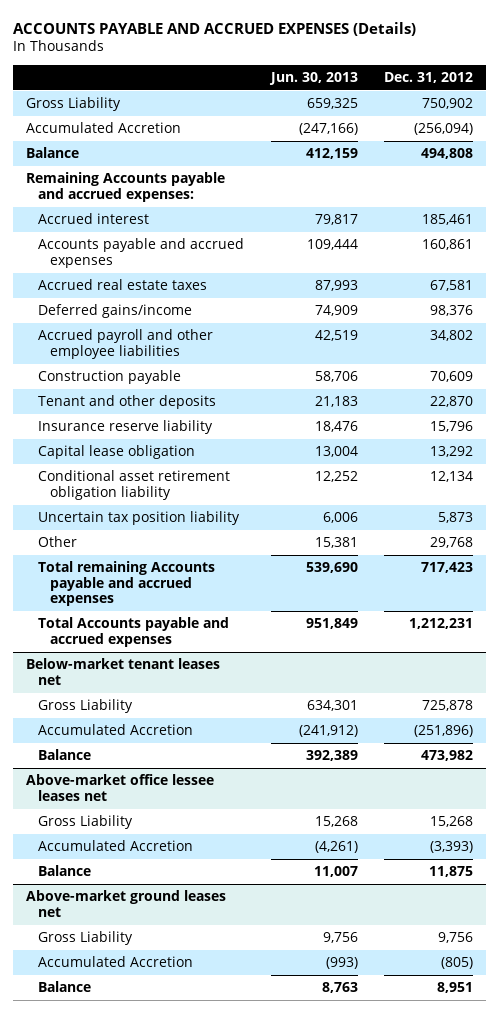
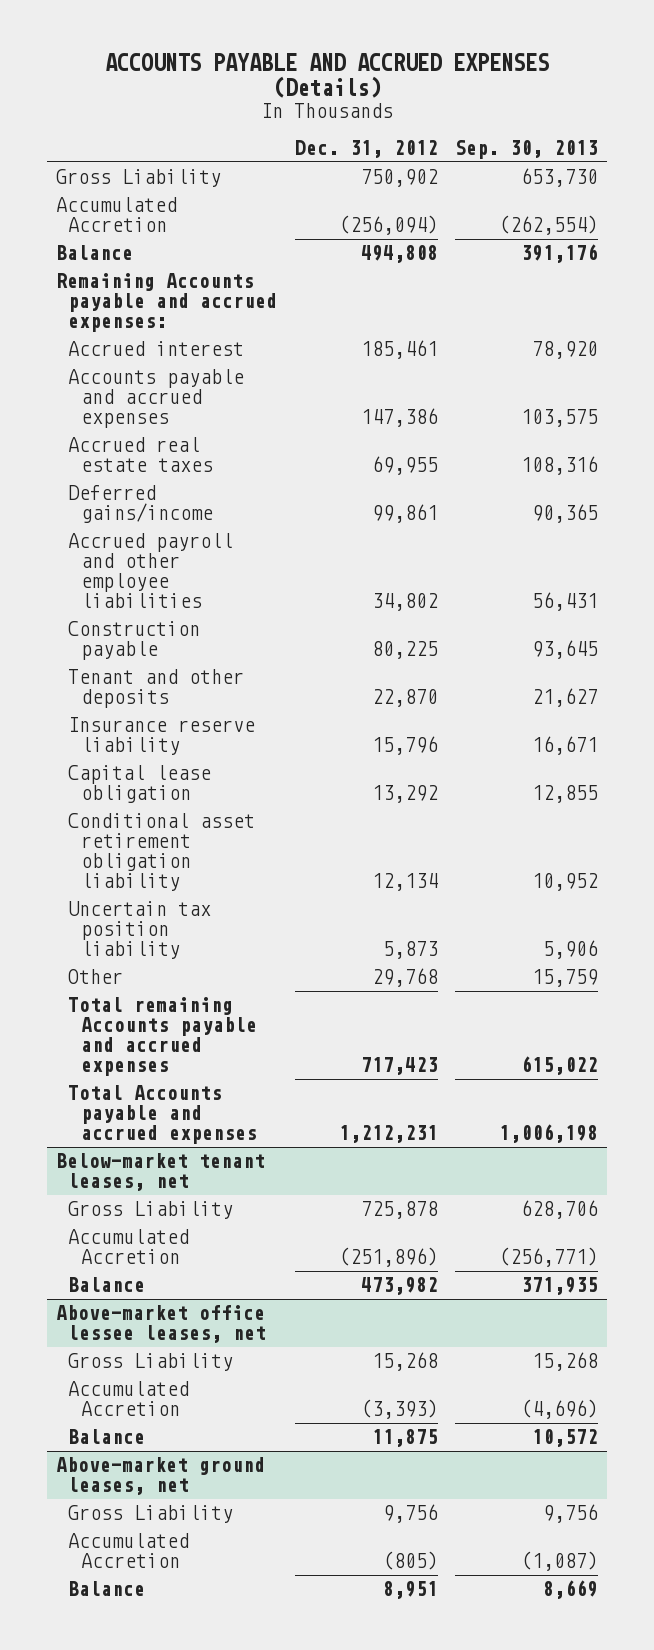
- | Jun. 30, 2013 | Dec. 31, 2012
+ | Dec. 31, 2012 | Sep. 30, 2013
- Accounts payable and accrued expenses | 109,444 | 160,861
- Accrued real estate taxes | 87,993 | 67,581
- Deferred gains/income | 74,909 | 98,376
+ Accounts payable and accrued expenses | 147,386 | 103,575
+ Accrued real estate taxes | 69,955 | 108,316
+ Deferred gains/income | 99,861 | 90,365
- Construction payable | 58,706 | 70,609
+ Construction payable | 80,225 | 93,645
- Below-market tenant leases net
+ Below-market tenant leases, net
- Above-market office lessee leases net
+ Above-market office lessee leases, net
- Above-market ground leases net
+ Above-market ground leases, net

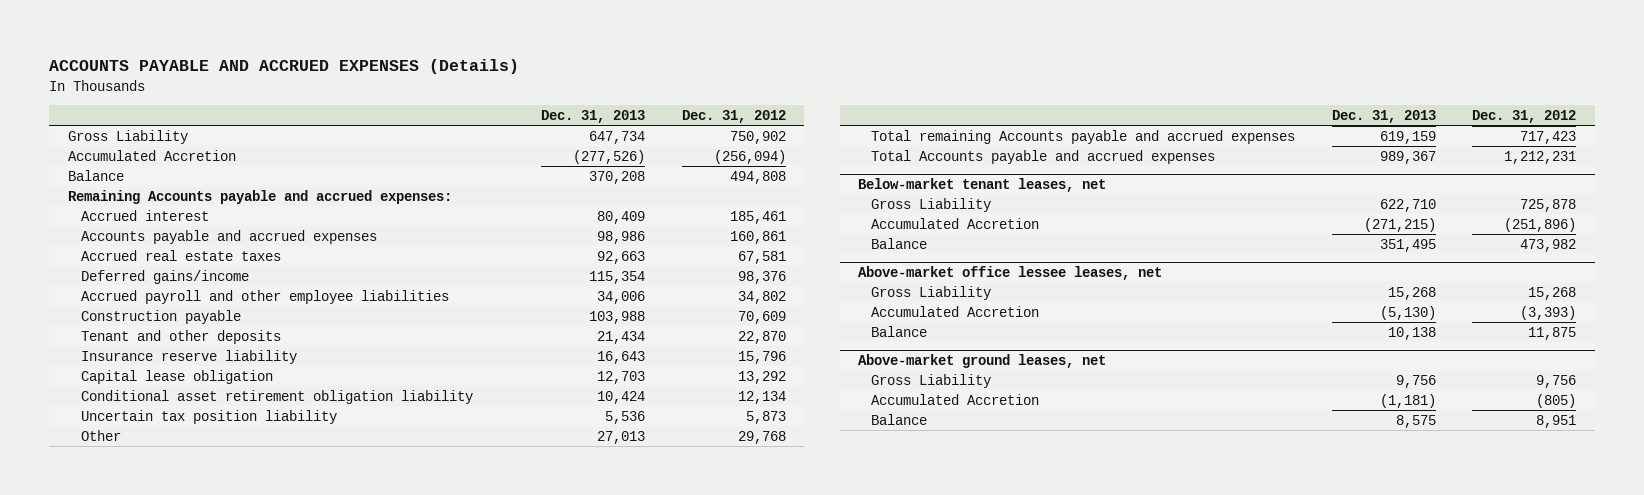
- | Dec. 31, 2012 | Sep. 30, 2013
+ | Dec. 31, 2013 | Dec. 31, 2012
- Accounts payable and accrued expenses | 147,386 | 103,575
- Accrued real estate taxes | 69,955 | 108,316
- Deferred gains/income | 99,861 | 90,365
+ Accounts payable and accrued expenses | 98,986 | 160,861
+ Accrued real estate taxes | 92,663 | 67,581
+ Deferred gains/income | 115,354 | 98,376
- Construction payable | 80,225 | 93,645
+ Construction payable | 103,988 | 70,609

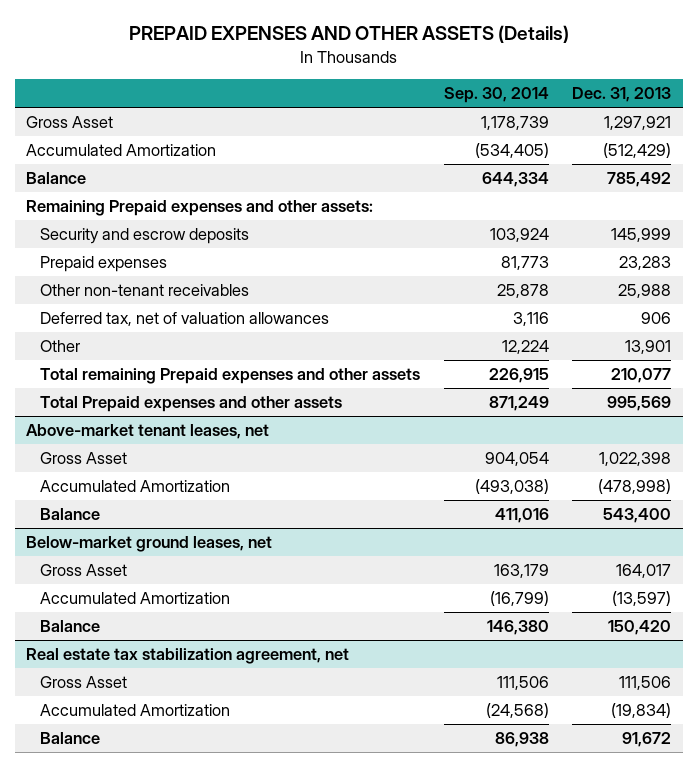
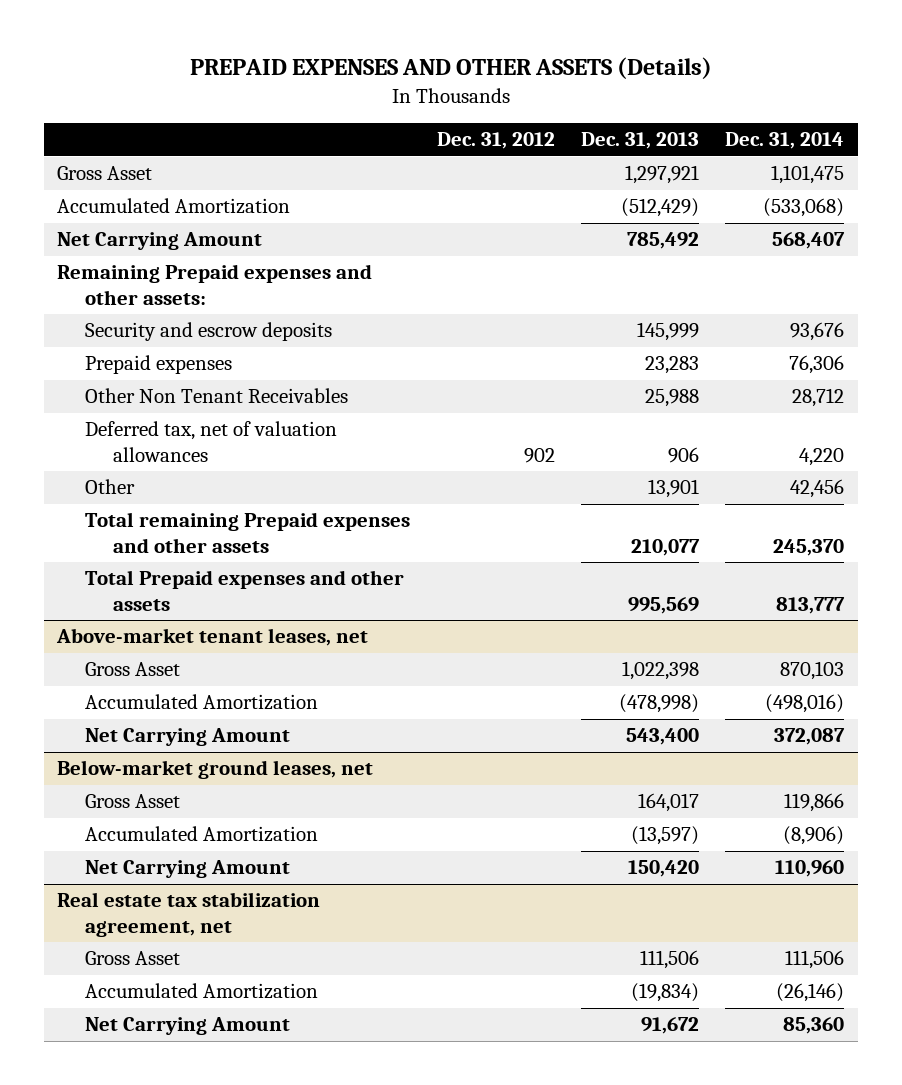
- | Sep. 30, 2014 | Dec. 31, 2013
+ | Dec. 31, 2012 | Dec. 31, 2013 | Dec. 31, 2014
- Balance | 644,334 | 785,492
+ Net Carrying Amount | | 785,492 | 568,407
- Other non-tenant receivables | 25,878 | 25,988
+ Other Non Tenant Receivables | | 25,988 | 28,712
@ Above-market tenant leases, net
- Balance | 411,016 | 543,400
+ Net Carrying Amount | | 543,400 | 372,087
@ Below-market ground leases, net
- Balance | 146,380 | 150,420
+ Net Carrying Amount | | 150,420 | 110,960
@ Real estate tax stabilization agreement, net
- Balance | 86,938 | 91,672
+ Net Carrying Amount | | 91,672 | 85,360

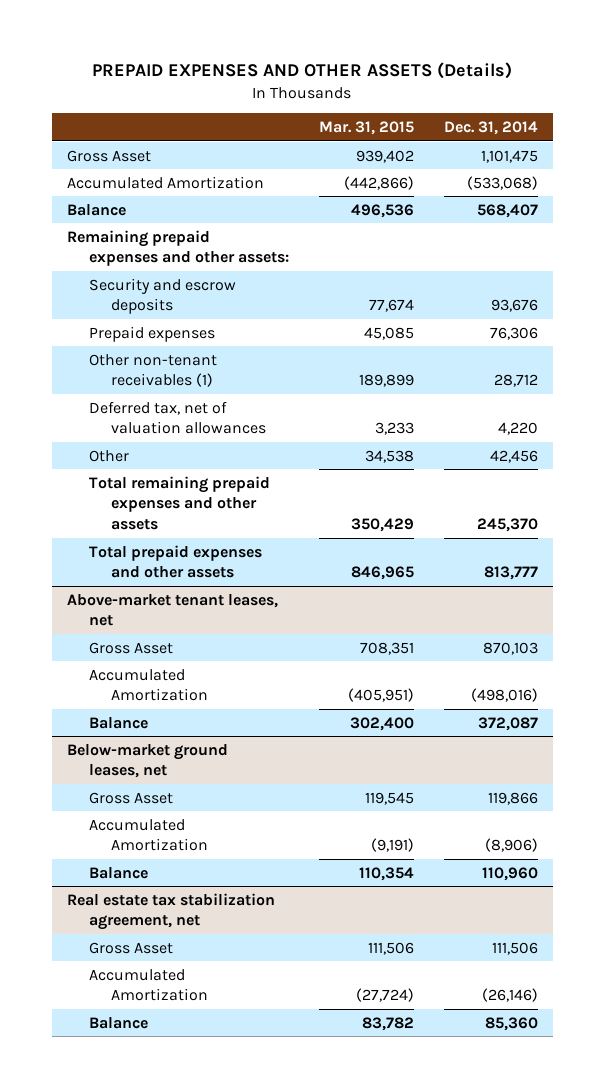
- | Dec. 31, 2012 | Dec. 31, 2013 | Dec. 31, 2014
+ | Mar. 31, 2015 | Dec. 31, 2014
- Net Carrying Amount | | 785,492 | 568,407
- Remaining Prepaid expenses and other assets:
+ Balance | 496,536 | 568,407
+ Remaining prepaid expenses and other assets:
- Other Non Tenant Receivables | | 25,988 | 28,712
+ Other non-tenant receivables (1) | 189,899 | 28,712
- Total remaining Prepaid expenses and other assets | | 210,077 | 245,370
- Total Prepaid expenses and other assets | | 995,569 | 813,777
+ Total remaining prepaid expenses and other assets | 350,429 | 245,370
+ Total prepaid expenses and other assets | 846,965 | 813,777
@ Above-market tenant leases, net
- Net Carrying Amount | | 543,400 | 372,087
+ Balance | 302,400 | 372,087
@ Below-market ground leases, net
- Net Carrying Amount | | 150,420 | 110,960
+ Balance | 110,354 | 110,960
@ Real estate tax stabilization agreement, net
- Net Carrying Amount | | 91,672 | 85,360
+ Balance | 83,782 | 85,360

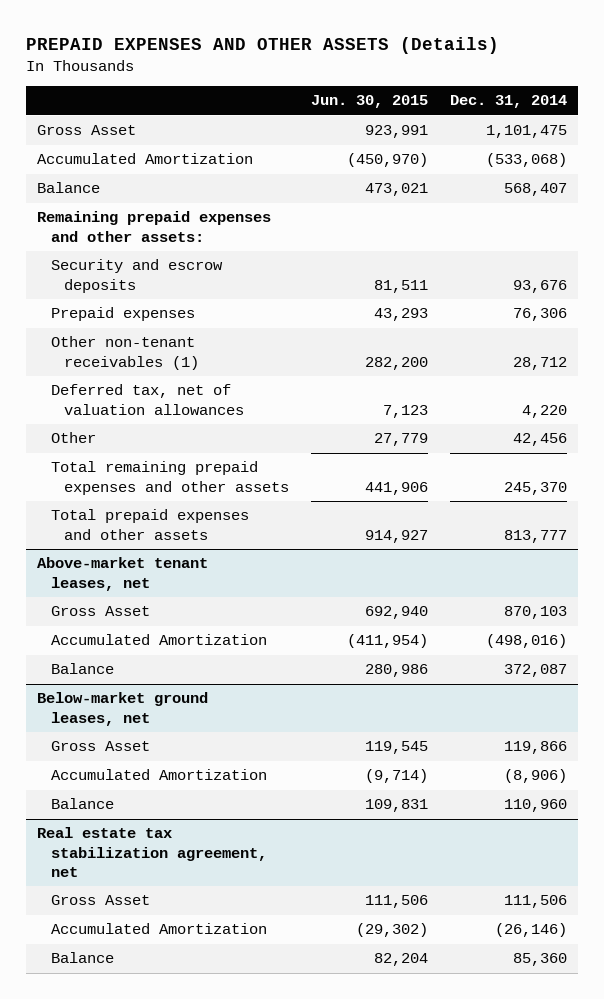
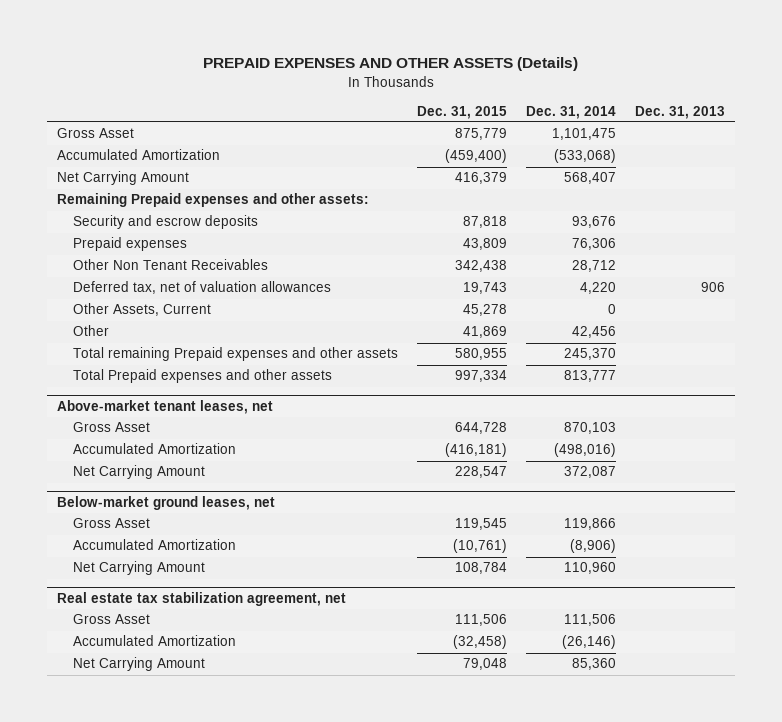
- | Jun. 30, 2015 | Dec. 31, 2014
+ | Dec. 31, 2015 | Dec. 31, 2014 | Dec. 31, 2013
- Balance | 473,021 | 568,407
- Remaining prepaid expenses and other assets:
+ Net Carrying Amount | 416,379 | 568,407 |
+ Remaining Prepaid expenses and other assets:
- Other non-tenant receivables (1) | 282,200 | 28,712
+ Other Non Tenant Receivables | 342,438 | 28,712 |
+ Other Assets, Current | 45,278 | 0 |
- Total remaining prepaid expenses and other assets | 441,906 | 245,370
- Total prepaid expenses and other assets | 914,927 | 813,777
+ Total remaining Prepaid expenses and other assets | 580,955 | 245,370 |
+ Total Prepaid expenses and other assets | 997,334 | 813,777 |
@ Above-market tenant leases, net
- Balance | 280,986 | 372,087
+ Net Carrying Amount | 228,547 | 372,087 |
@ Below-market ground leases, net
- Balance | 109,831 | 110,960
+ Net Carrying Amount | 108,784 | 110,960 |
@ Real estate tax stabilization agreement, net
- Balance | 82,204 | 85,360
+ Net Carrying Amount | 79,048 | 85,360 |

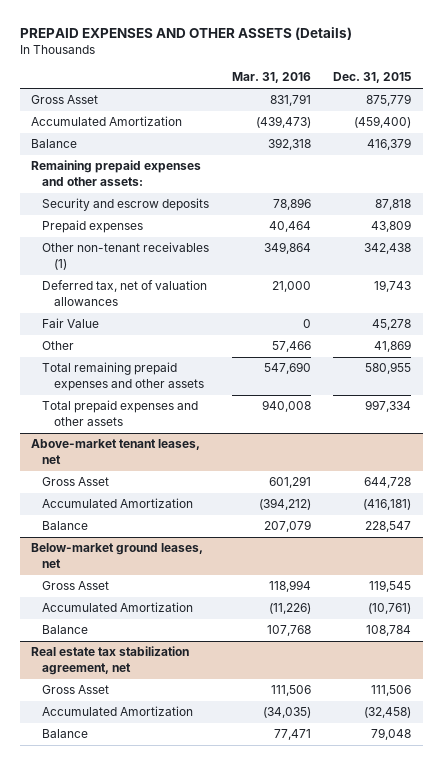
- | Dec. 31, 2015 | Dec. 31, 2014 | Dec. 31, 2013
+ | Mar. 31, 2016 | Dec. 31, 2015
- Net Carrying Amount | 416,379 | 568,407 |
- Remaining Prepaid expenses and other assets:
+ Balance | 392,318 | 416,379
+ Remaining prepaid expenses and other assets:
- Other Non Tenant Receivables | 342,438 | 28,712 |
+ Other non-tenant receivables (1) | 349,864 | 342,438
- Other Assets, Current | 45,278 | 0 |
+ Fair Value | 0 | 45,278
- Total remaining Prepaid expenses and other assets | 580,955 | 245,370 |
- Total Prepaid expenses and other assets | 997,334 | 813,777 |
+ Total remaining prepaid expenses and other assets | 547,690 | 580,955
+ Total prepaid expenses and other assets | 940,008 | 997,334
@ Above-market tenant leases, net
- Net Carrying Amount | 228,547 | 372,087 |
+ Balance | 207,079 | 228,547
@ Below-market ground leases, net
- Net Carrying Amount | 108,784 | 110,960 |
+ Balance | 107,768 | 108,784
@ Real estate tax stabilization agreement, net
- Net Carrying Amount | 79,048 | 85,360 |
+ Balance | 77,471 | 79,048

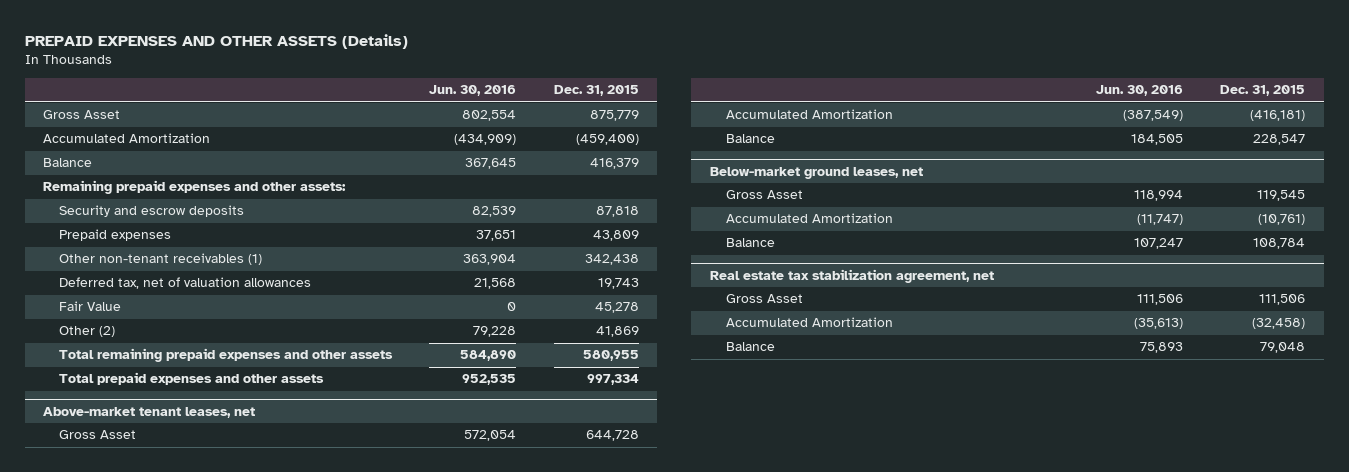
- | Mar. 31, 2016 | Dec. 31, 2015
+ | Jun. 30, 2016 | Dec. 31, 2015
- Other | 57,466 | 41,869
+ Other (2) | 79,228 | 41,869

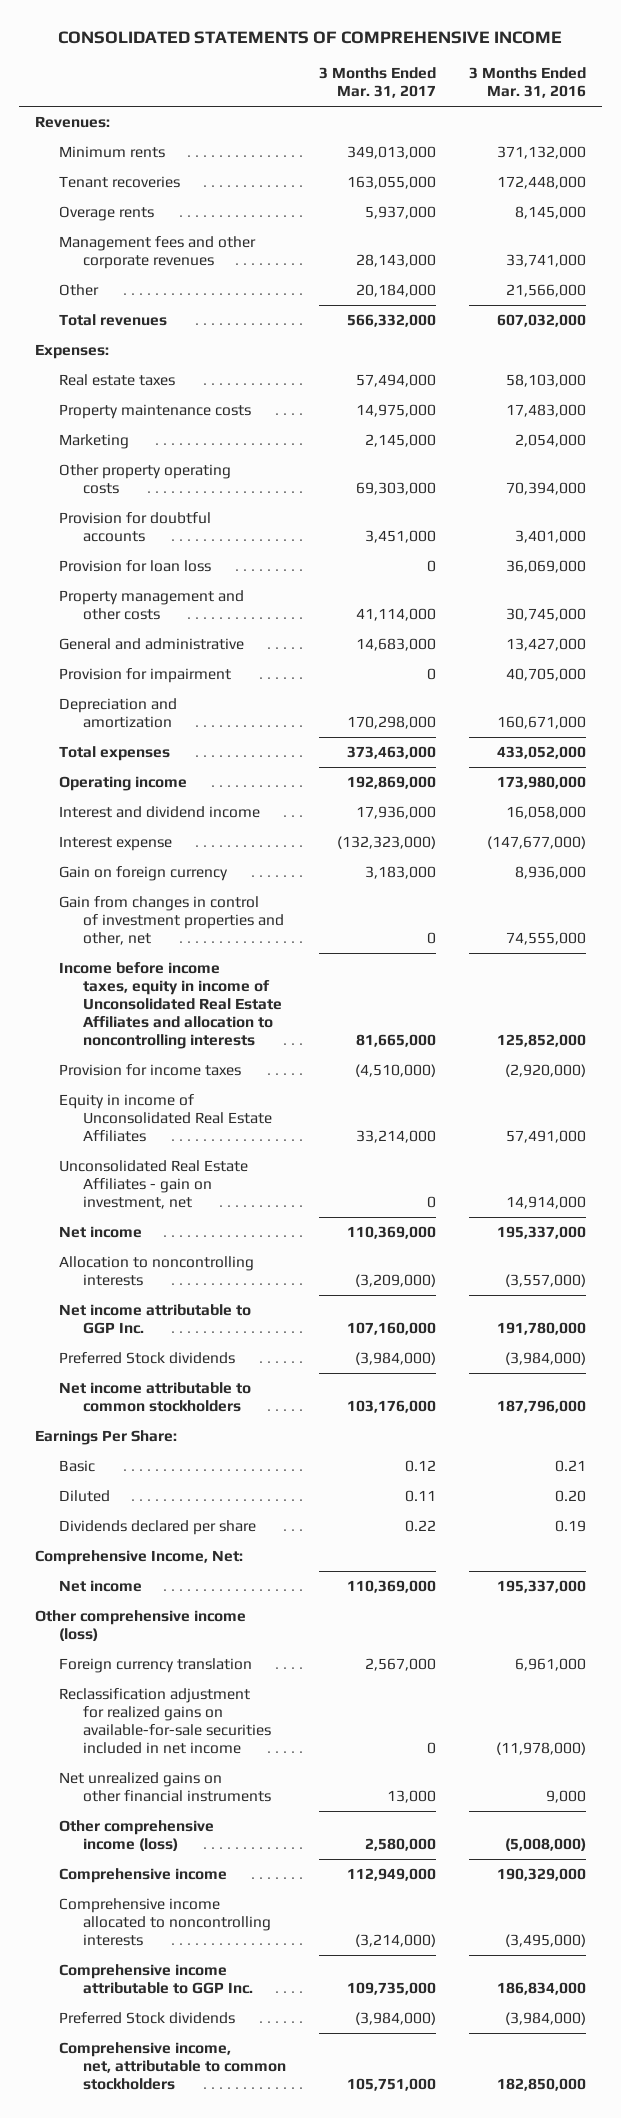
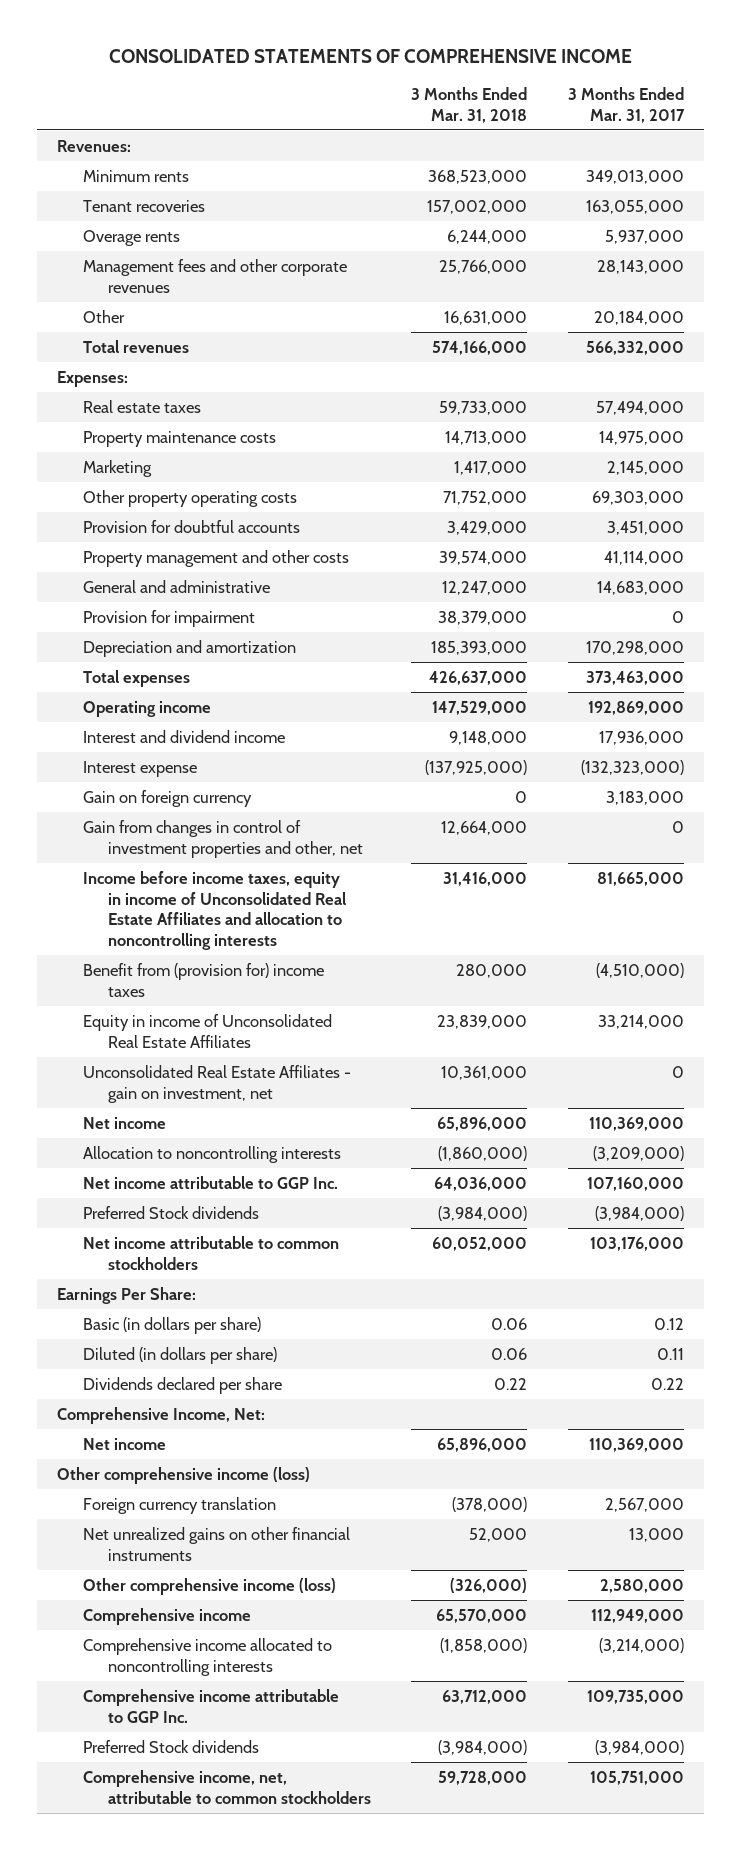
- | 3 Months Ended Mar. 31, 2017 | 3 Months Ended Mar. 31, 2016
+ | 3 Months Ended Mar. 31, 2018 | 3 Months Ended Mar. 31, 2017
- Provision for loan loss | 0 | 36,069,000
- Provision for income taxes | (4,510,000) | (2,920,000)
+ Benefit from (provision for) income taxes | 280,000 | (4,510,000)
- Basic | 0.12 | 0.21
- Diluted | 0.11 | 0.20
+ Basic (in dollars per share) | 0.06 | 0.12
+ Diluted (in dollars per share) | 0.06 | 0.11
- Reclassification adjustment for realized gains on available-for-sale securities included in net income | 0 | (11,978,000)

